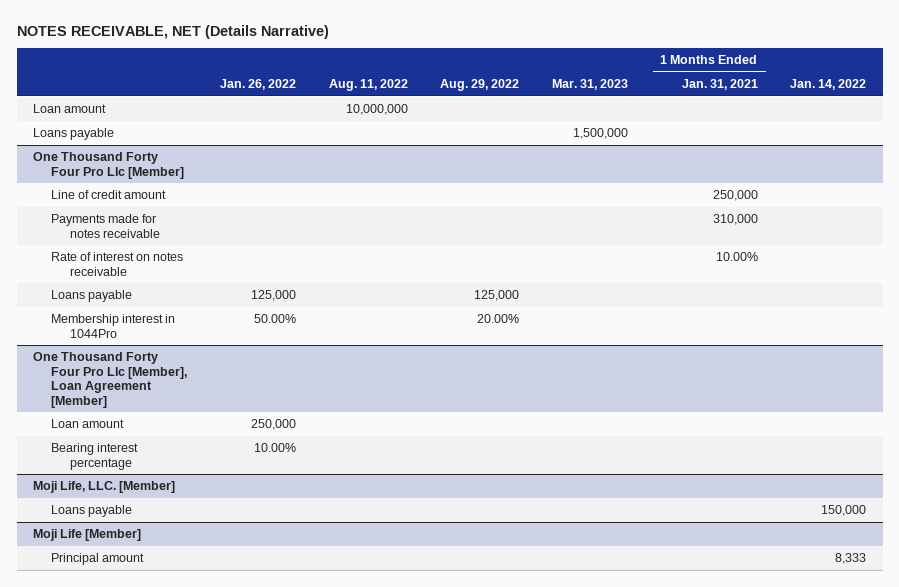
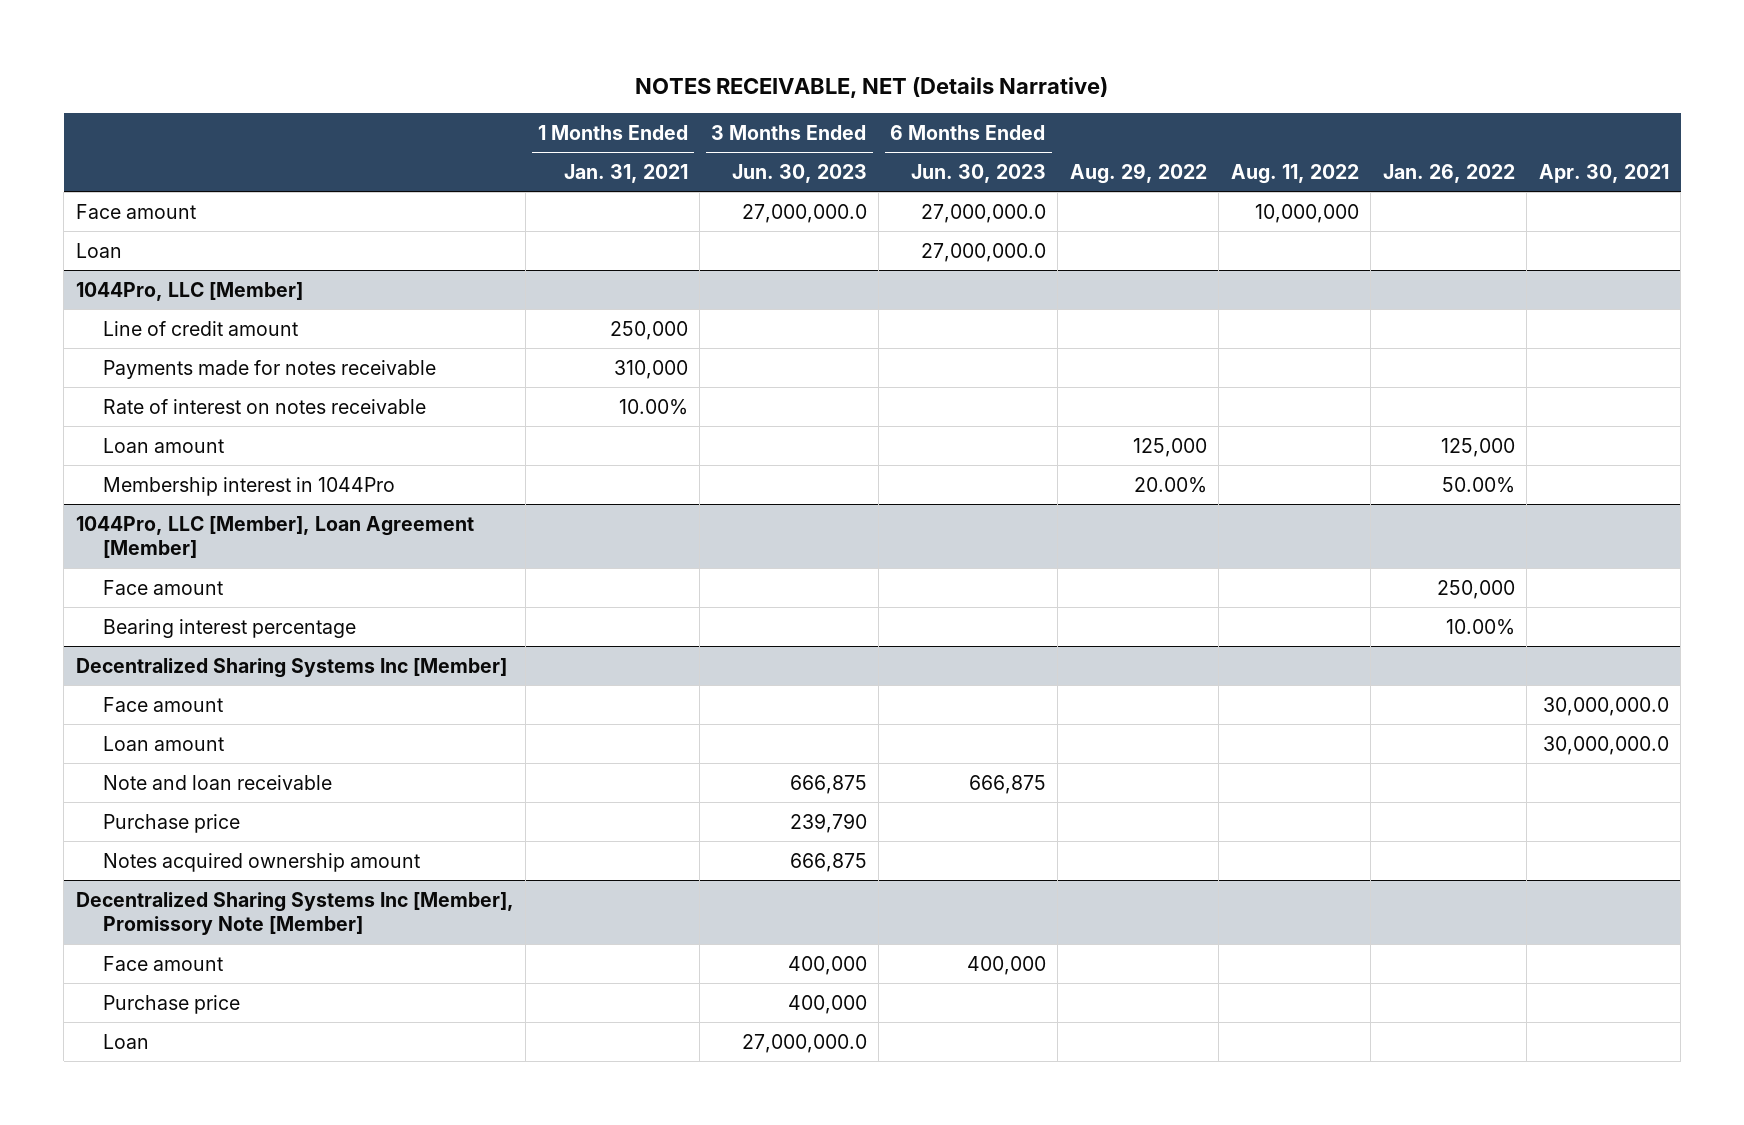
- | Jan. 26, 2022 | Aug. 11, 2022 | Aug. 29, 2022 | Mar. 31, 2023 | 1 Months Ended Jan. 31, 2021 | Jan. 14, 2022
+ | 1 Months Ended Jan. 31, 2021 | 3 Months Ended Jun. 30, 2023 | 6 Months Ended Jun. 30, 2023 | Aug. 29, 2022 | Aug. 11, 2022 | Jan. 26, 2022 | Apr. 30, 2021
- Loan amount | | 10,000,000 | | | |
- Loans payable | | | | 1,500,000 | |
- One Thousand Forty Four Pro Llc [Member]
+ Face amount | | 27,000,000.0 | 27,000,000.0 | | 10,000,000 | |
+ Loan | | | 27,000,000.0 | | | |
+ 1044Pro, LLC [Member]
- Loans payable | 125,000 | | 125,000 | | |
+ Loan amount | | | | 125,000 | | 125,000 |
- One Thousand Forty Four Pro Llc [Member], Loan Agreement [Member]
- Loan amount | 250,000 | | | | |
+ 1044Pro, LLC [Member], Loan Agreement [Member]
+ Face amount | | | | | | 250,000 |
- Moji Life, LLC. [Member]
- Loans payable | | | | | | 150,000
- Moji Life [Member]
- Principal amount | | | | | | 8,333
+ Decentralized Sharing Systems Inc [Member]
+ Face amount | | | | | | | 30,000,000.0
+ Loan amount | | | | | | | 30,000,000.0
+ Note and loan receivable | | 666,875 | 666,875 | | | |
+ Purchase price | | 239,790 | | | | |
+ Notes acquired ownership amount | | 666,875 | | | | |
+ Decentralized Sharing Systems Inc [Member], Promissory Note [Member]
+ Face amount | | 400,000 | 400,000 | | | |
+ Purchase price | | 400,000 | | | | |
+ Loan | | 27,000,000.0 | | | | |

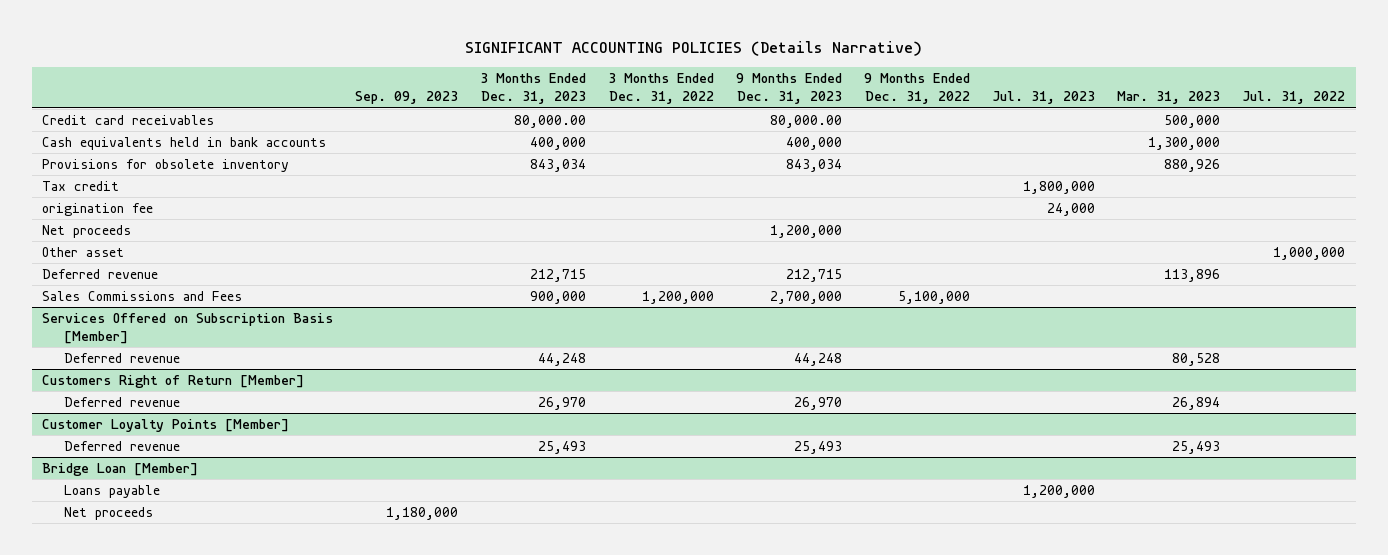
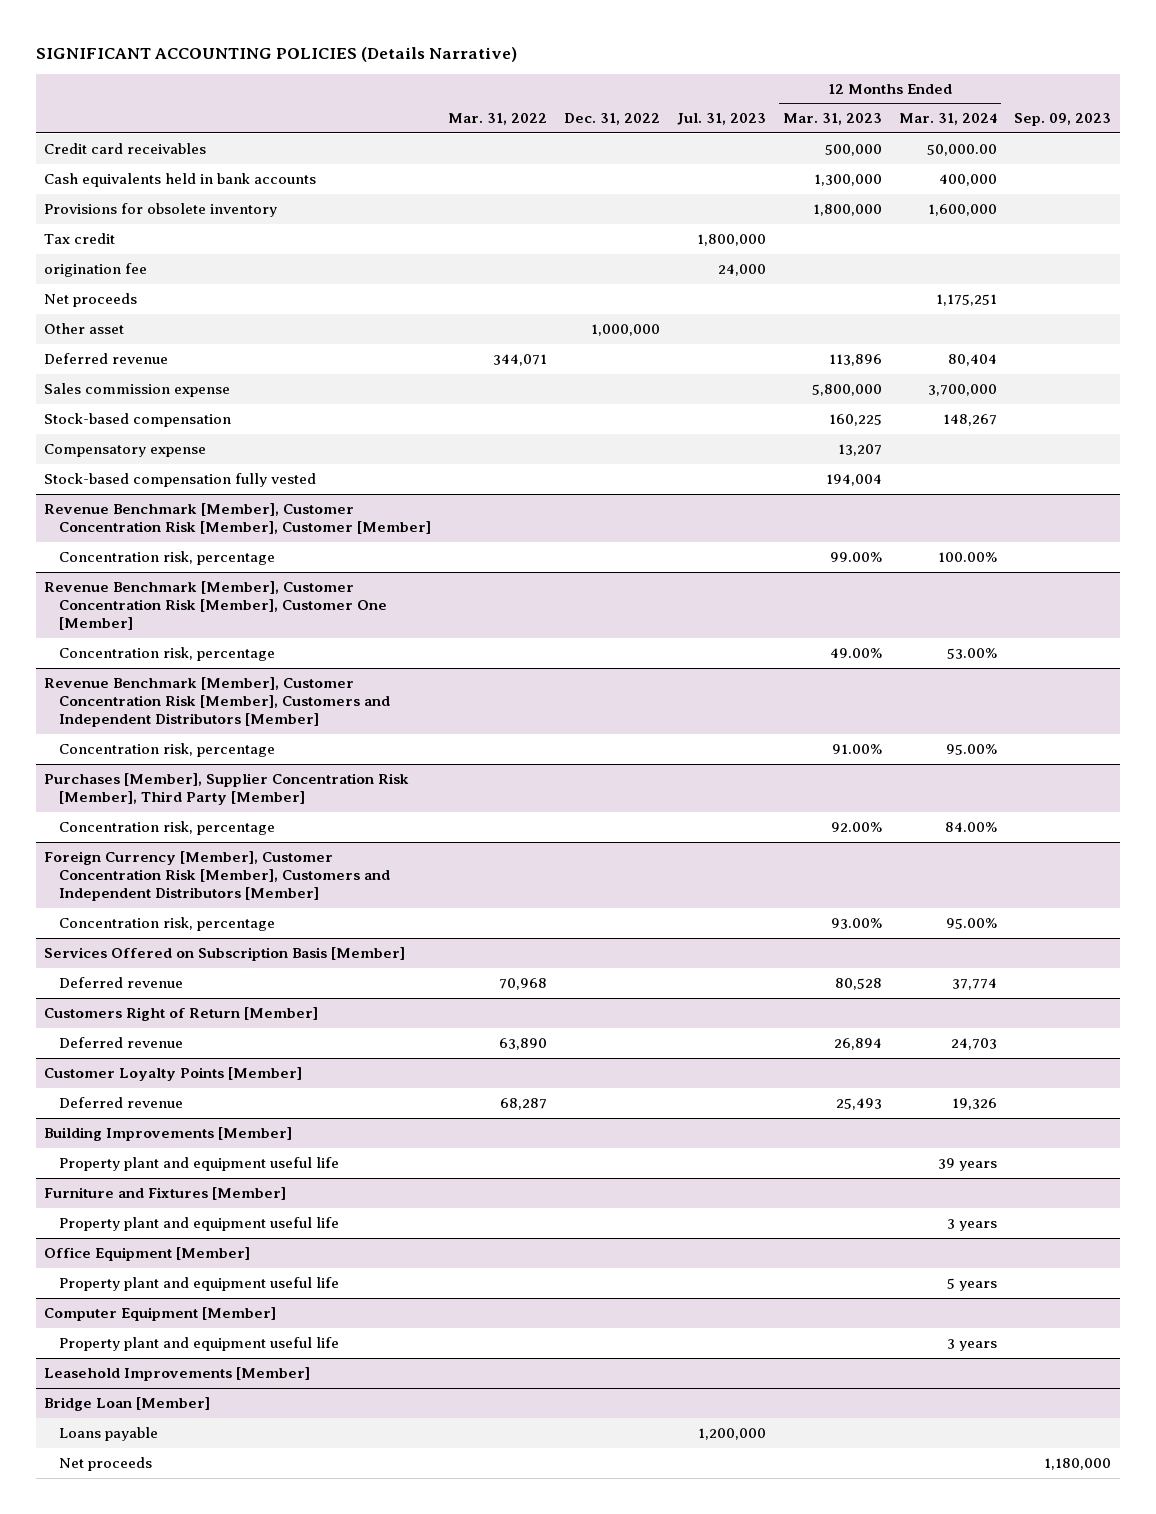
- | Sep. 09, 2023 | 3 Months Ended Dec. 31, 2023 | 3 Months Ended Dec. 31, 2022 | 9 Months Ended Dec. 31, 2023 | 9 Months Ended Dec. 31, 2022 | Jul. 31, 2023 | Mar. 31, 2023 | Jul. 31, 2022
+ | Mar. 31, 2022 | Dec. 31, 2022 | Jul. 31, 2023 | 12 Months Ended Mar. 31, 2023 | 12 Months Ended Mar. 31, 2024 | Sep. 09, 2023
- Sales Commissions and Fees | | 900,000 | 1,200,000 | 2,700,000 | 5,100,000 | | |
+ Sales commission expense | | | | 5,800,000 | 3,700,000 |
+ Stock-based compensation | | | | 160,225 | 148,267 |
+ Compensatory expense | | | | 13,207 | |
+ Stock-based compensation fully vested | | | | 194,004 | |
+ Revenue Benchmark [Member], Customer Concentration Risk [Member], Customer [Member]
+ Concentration risk, percentage | | | | 99.00% | 100.00% |
+ Revenue Benchmark [Member], Customer Concentration Risk [Member], Customer One [Member]
+ Concentration risk, percentage | | | | 49.00% | 53.00% |
+ Revenue Benchmark [Member], Customer Concentration Risk [Member], Customers and Independent Distributors [Member]
+ Concentration risk, percentage | | | | 91.00% | 95.00% |
+ Purchases [Member], Supplier Concentration Risk [Member], Third Party [Member]
+ Concentration risk, percentage | | | | 92.00% | 84.00% |
+ Foreign Currency [Member], Customer Concentration Risk [Member], Customers and Independent Distributors [Member]
+ Concentration risk, percentage | | | | 93.00% | 95.00% |
+ Building Improvements [Member]
+ Property plant and equipment useful life | | | | | 39 years |
+ Furniture and Fixtures [Member]
+ Property plant and equipment useful life | | | | | 3 years |
+ Office Equipment [Member]
+ Property plant and equipment useful life | | | | | 5 years |
+ Computer Equipment [Member]
+ Property plant and equipment useful life | | | | | 3 years |
+ Leasehold Improvements [Member]

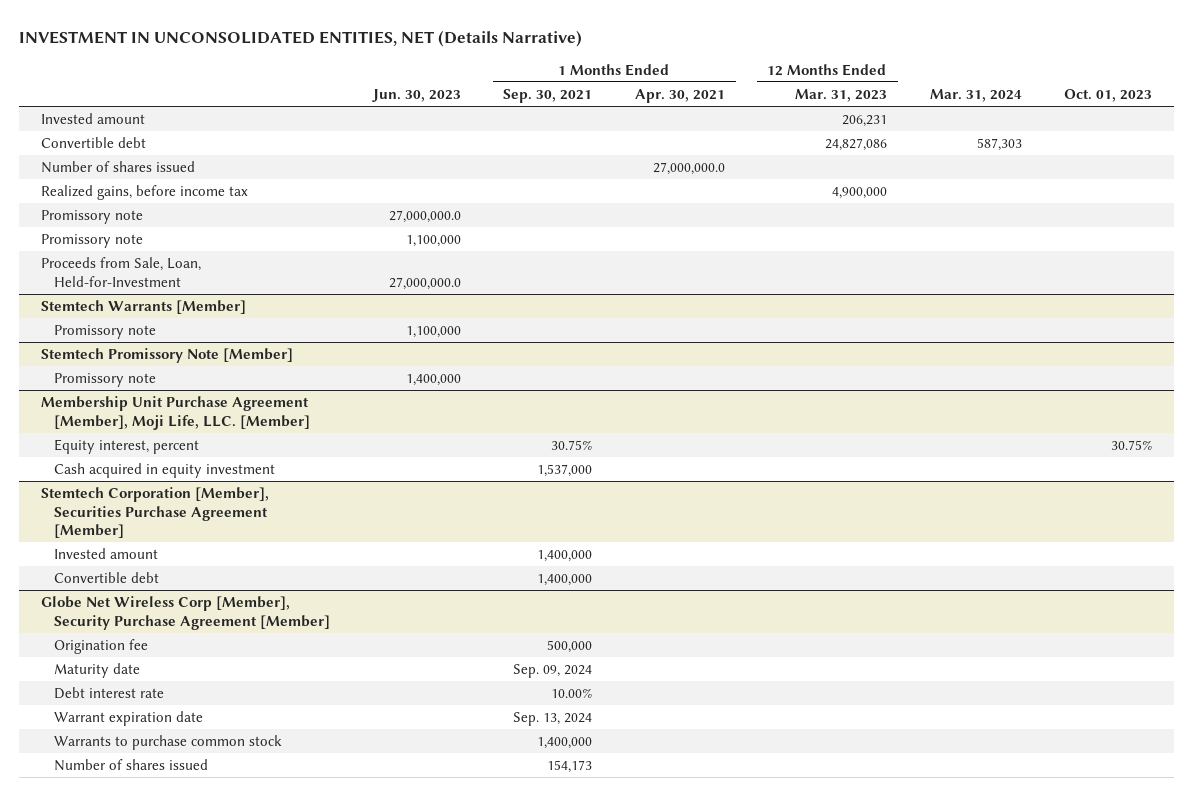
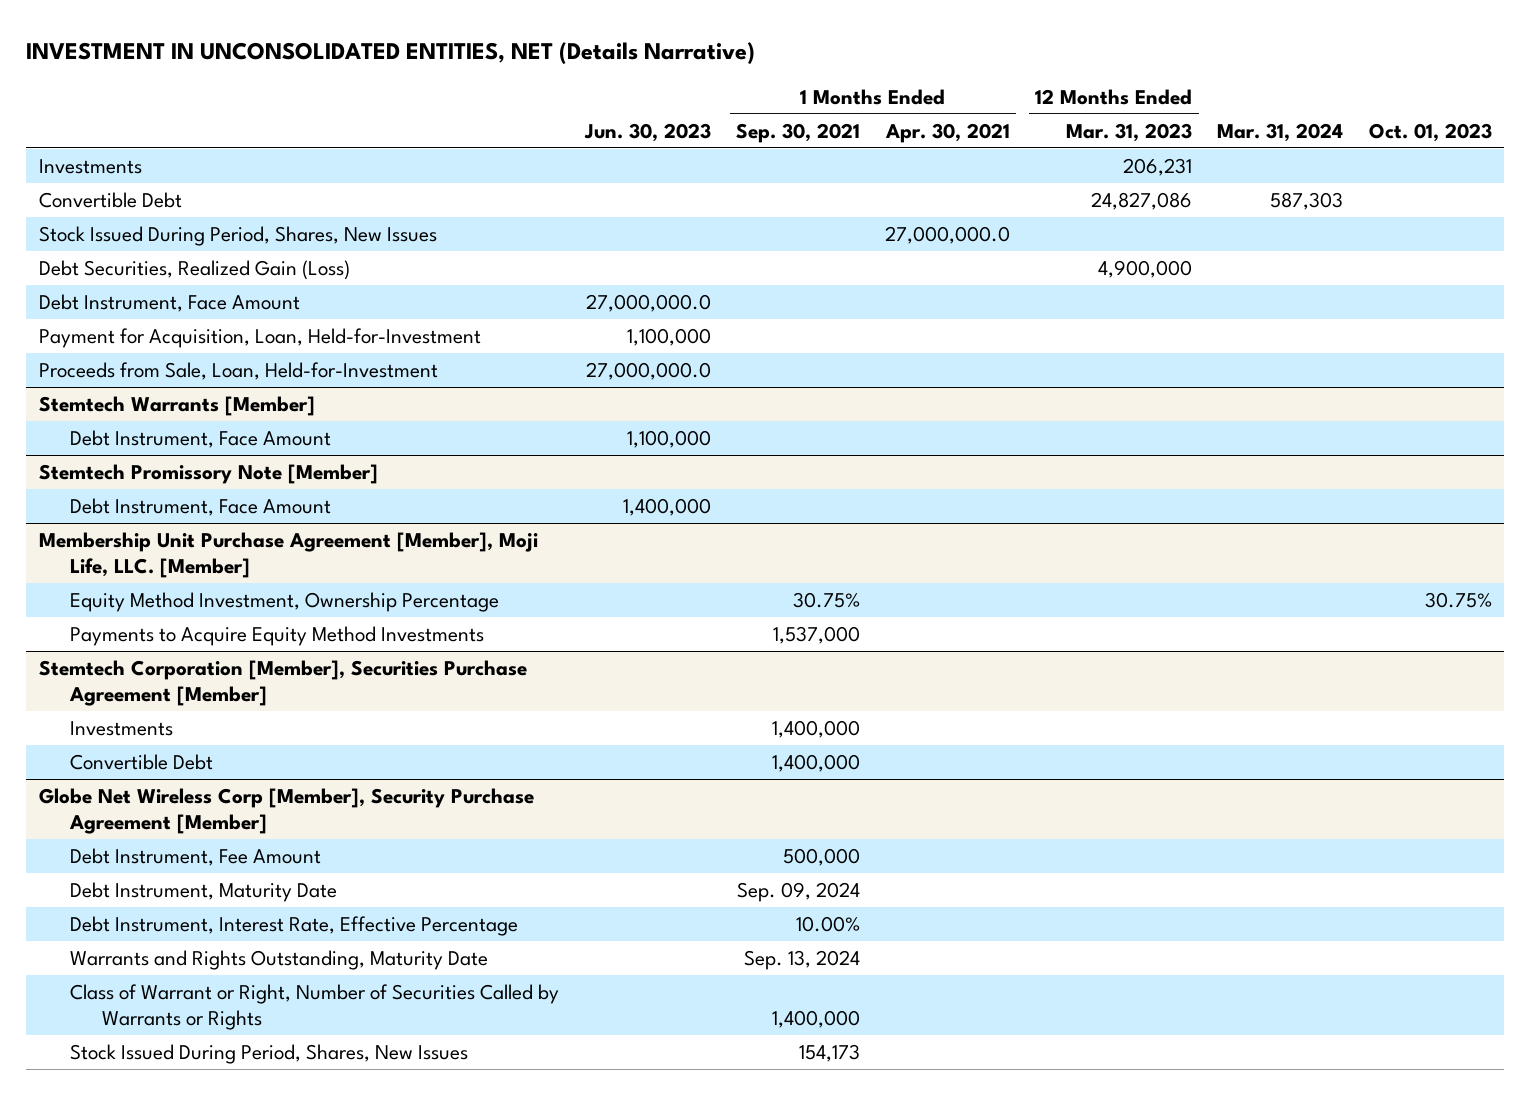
- Invested amount | | | | 206,231 | |
- Convertible debt | | | | 24,827,086 | 587,303 |
- Number of shares issued | | | 27,000,000.0 | | |
- Realized gains, before income tax | | | | 4,900,000 | |
- Promissory note | 27,000,000.0 | | | | |
- Promissory note | 1,100,000 | | | | |
+ Investments | | | | 206,231 | |
+ Convertible Debt | | | | 24,827,086 | 587,303 |
+ Stock Issued During Period, Shares, New Issues | | | 27,000,000.0 | | |
+ Debt Securities, Realized Gain (Loss) | | | | 4,900,000 | |
+ Debt Instrument, Face Amount | 27,000,000.0 | | | | |
+ Payment for Acquisition, Loan, Held-for-Investment | 1,100,000 | | | | |
@ Stemtech Warrants [Member]
- Promissory note | 1,100,000 | | | | |
+ Debt Instrument, Face Amount | 1,100,000 | | | | |
@ Stemtech Promissory Note [Member]
- Promissory note | 1,400,000 | | | | |
+ Debt Instrument, Face Amount | 1,400,000 | | | | |
@ Membership Unit Purchase Agreement [Member], Moji Life, LLC. [Member]
- Equity interest, percent | | 30.75% | | | | 30.75%
- Cash acquired in equity investment | | 1,537,000 | | | |
+ Equity Method Investment, Ownership Percentage | | 30.75% | | | | 30.75%
+ Payments to Acquire Equity Method Investments | | 1,537,000 | | | |
@ Stemtech Corporation [Member], Securities Purchase Agreement [Member]
- Invested amount | | 1,400,000 | | | |
- Convertible debt | | 1,400,000 | | | |
+ Investments | | 1,400,000 | | | |
+ Convertible Debt | | 1,400,000 | | | |
@ Globe Net Wireless Corp [Member], Security Purchase Agreement [Member]
- Origination fee | | 500,000 | | | |
- Maturity date | | Sep. 09, 2024 | | | |
- Debt interest rate | | 10.00% | | | |
- Warrant expiration date | | Sep. 13, 2024 | | | |
- Warrants to purchase common stock | | 1,400,000 | | | |
- Number of shares issued | | 154,173 | | | |
+ Debt Instrument, Fee Amount | | 500,000 | | | |
+ Debt Instrument, Maturity Date | | Sep. 09, 2024 | | | |
+ Debt Instrument, Interest Rate, Effective Percentage | | 10.00% | | | |
+ Warrants and Rights Outstanding, Maturity Date | | Sep. 13, 2024 | | | |
+ Class of Warrant or Right, Number of Securities Called by Warrants or Rights | | 1,400,000 | | | |
+ Stock Issued During Period, Shares, New Issues | | 154,173 | | | |

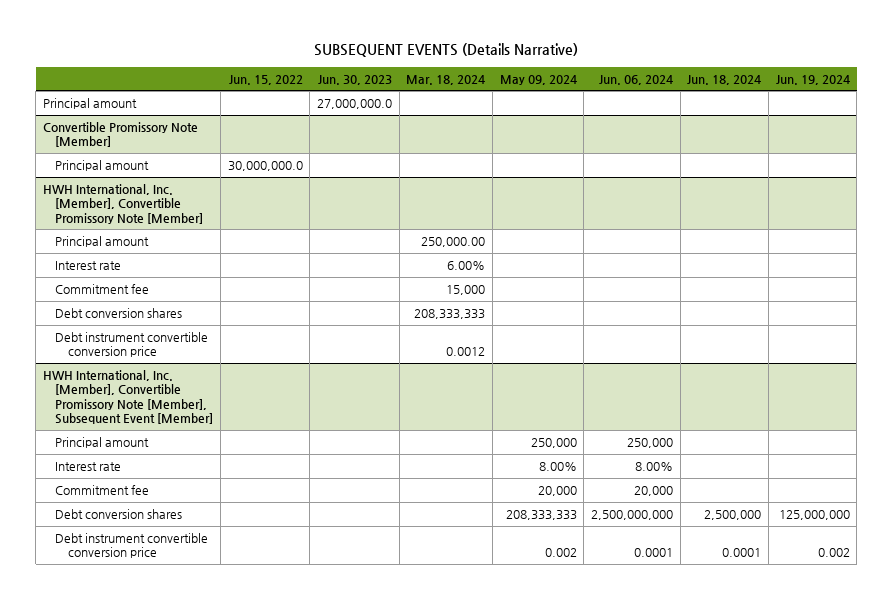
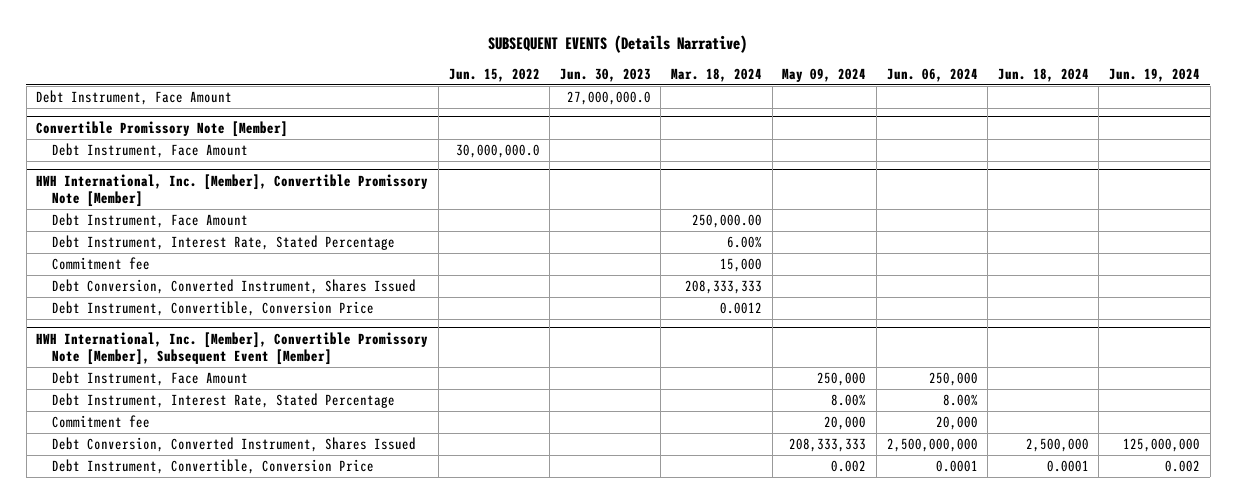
- Principal amount | | 27,000,000.0 | | | | |
+ Debt Instrument, Face Amount | | 27,000,000.0 | | | | |
@ Convertible Promissory Note [Member]
- Principal amount | 30,000,000.0 | | | | | |
+ Debt Instrument, Face Amount | 30,000,000.0 | | | | | |
@ HWH International, Inc. [Member], Convertible Promissory Note [Member]
- Principal amount | | | 250,000.00 | | | |
- Interest rate | | | 6.00% | | | |
+ Debt Instrument, Face Amount | | | 250,000.00 | | | |
+ Debt Instrument, Interest Rate, Stated Percentage | | | 6.00% | | | |
- Debt conversion shares | | | 208,333,333 | | | |
- Debt instrument convertible conversion price | | | 0.0012 | | | |
+ Debt Conversion, Converted Instrument, Shares Issued | | | 208,333,333 | | | |
+ Debt Instrument, Convertible, Conversion Price | | | 0.0012 | | | |
@ HWH International, Inc. [Member], Convertible Promissory Note [Member], Subsequent Event [Member]
- Principal amount | | | | 250,000 | 250,000 | |
- Interest rate | | | | 8.00% | 8.00% | |
+ Debt Instrument, Face Amount | | | | 250,000 | 250,000 | |
+ Debt Instrument, Interest Rate, Stated Percentage | | | | 8.00% | 8.00% | |
- Debt conversion shares | | | | 208,333,333 | 2,500,000,000 | 2,500,000 | 125,000,000
- Debt instrument convertible conversion price | | | | 0.002 | 0.0001 | 0.0001 | 0.002
+ Debt Conversion, Converted Instrument, Shares Issued | | | | 208,333,333 | 2,500,000,000 | 2,500,000 | 125,000,000
+ Debt Instrument, Convertible, Conversion Price | | | | 0.002 | 0.0001 | 0.0001 | 0.002

